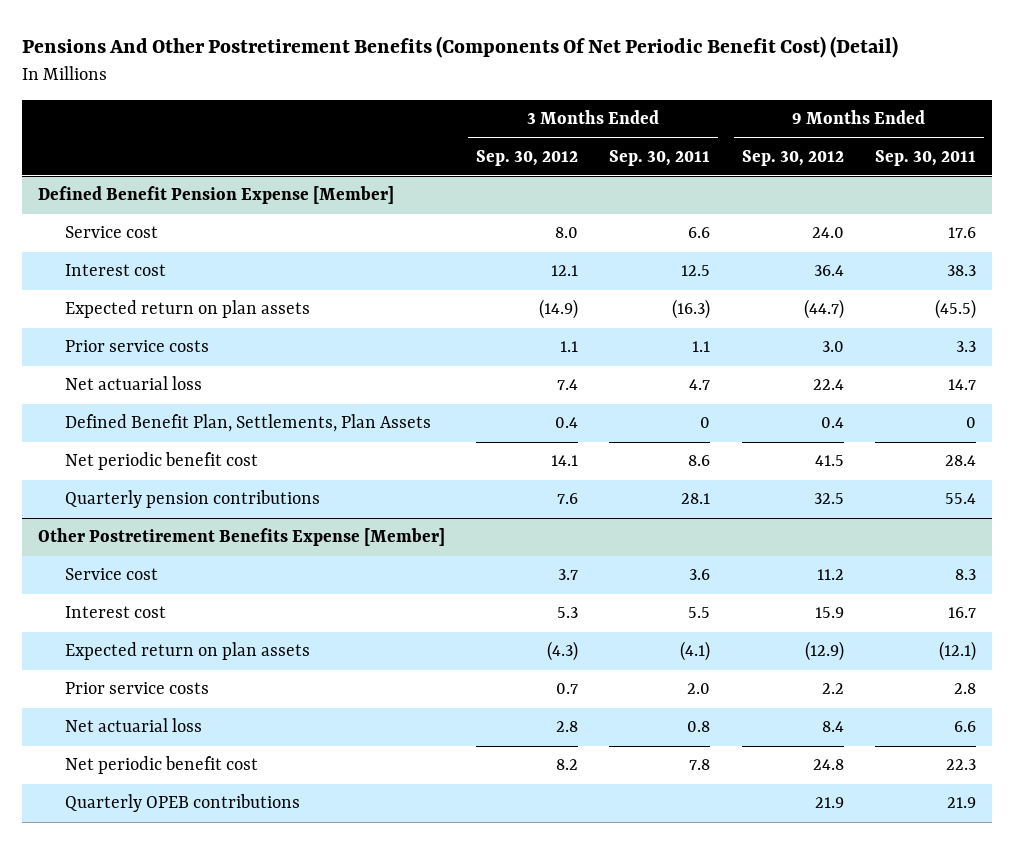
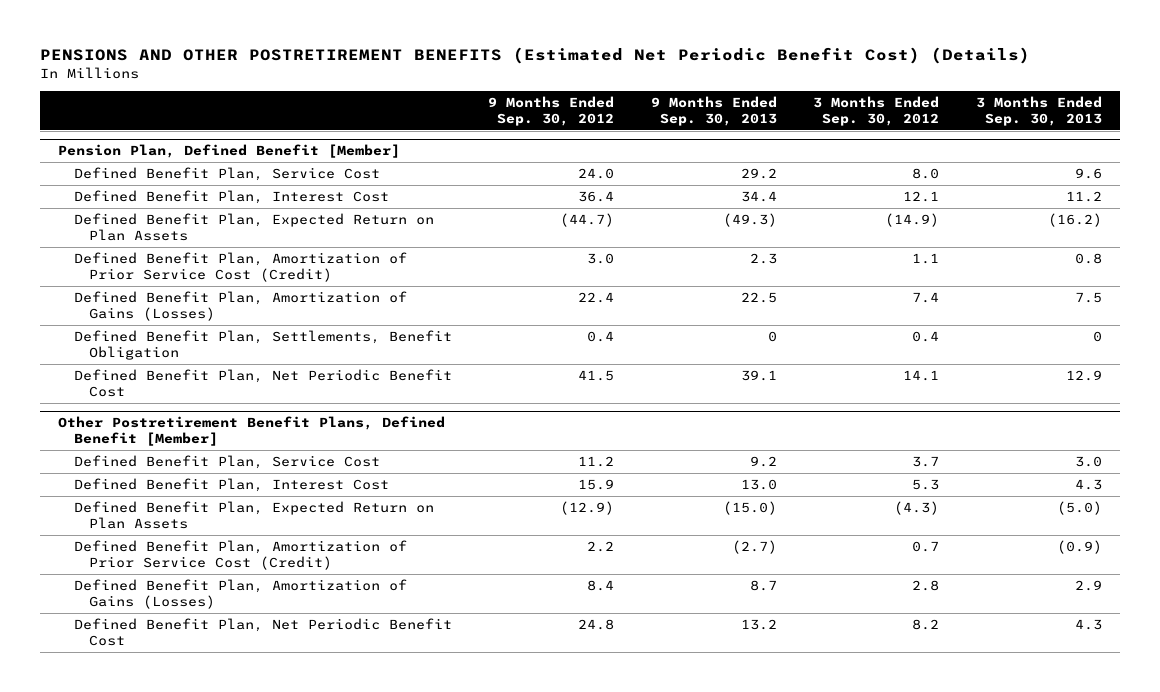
- Pensions And Other Postretirement Benefits (Components Of Net Periodic Benefit Cost) (Detail)
+ PENSIONS AND OTHER POSTRETIREMENT BENEFITS (Estimated Net Periodic Benefit Cost) (Details)
- | 3 Months Ended Sep. 30, 2012 | 3 Months Ended Sep. 30, 2011 | 9 Months Ended Sep. 30, 2012 | 9 Months Ended Sep. 30, 2011
+ | 9 Months Ended Sep. 30, 2012 | 9 Months Ended Sep. 30, 2013 | 3 Months Ended Sep. 30, 2012 | 3 Months Ended Sep. 30, 2013
- Defined Benefit Pension Expense [Member]
- Service cost | 8.0 | 6.6 | 24.0 | 17.6
- Interest cost | 12.1 | 12.5 | 36.4 | 38.3
- Expected return on plan assets | (14.9) | (16.3) | (44.7) | (45.5)
- Prior service costs | 1.1 | 1.1 | 3.0 | 3.3
- Net actuarial loss | 7.4 | 4.7 | 22.4 | 14.7
- Defined Benefit Plan, Settlements, Plan Assets | 0.4 | 0 | 0.4 | 0
- Net periodic benefit cost | 14.1 | 8.6 | 41.5 | 28.4
- Quarterly pension contributions | 7.6 | 28.1 | 32.5 | 55.4
- Other Postretirement Benefits Expense [Member]
- Service cost | 3.7 | 3.6 | 11.2 | 8.3
- Interest cost | 5.3 | 5.5 | 15.9 | 16.7
- Expected return on plan assets | (4.3) | (4.1) | (12.9) | (12.1)
- Prior service costs | 0.7 | 2.0 | 2.2 | 2.8
- Net actuarial loss | 2.8 | 0.8 | 8.4 | 6.6
- Net periodic benefit cost | 8.2 | 7.8 | 24.8 | 22.3
- Quarterly OPEB contributions | | | 21.9 | 21.9
+ Pension Plan, Defined Benefit [Member]
+ Defined Benefit Plan, Service Cost | 24.0 | 29.2 | 8.0 | 9.6
+ Defined Benefit Plan, Interest Cost | 36.4 | 34.4 | 12.1 | 11.2
+ Defined Benefit Plan, Expected Return on Plan Assets | (44.7) | (49.3) | (14.9) | (16.2)
+ Defined Benefit Plan, Amortization of Prior Service Cost (Credit) | 3.0 | 2.3 | 1.1 | 0.8
+ Defined Benefit Plan, Amortization of Gains (Losses) | 22.4 | 22.5 | 7.4 | 7.5
+ Defined Benefit Plan, Settlements, Benefit Obligation | 0.4 | 0 | 0.4 | 0
+ Defined Benefit Plan, Net Periodic Benefit Cost | 41.5 | 39.1 | 14.1 | 12.9
+ Other Postretirement Benefit Plans, Defined Benefit [Member]
+ Defined Benefit Plan, Service Cost | 11.2 | 9.2 | 3.7 | 3.0
+ Defined Benefit Plan, Interest Cost | 15.9 | 13.0 | 5.3 | 4.3
+ Defined Benefit Plan, Expected Return on Plan Assets | (12.9) | (15.0) | (4.3) | (5.0)
+ Defined Benefit Plan, Amortization of Prior Service Cost (Credit) | 2.2 | (2.7) | 0.7 | (0.9)
+ Defined Benefit Plan, Amortization of Gains (Losses) | 8.4 | 8.7 | 2.8 | 2.9
+ Defined Benefit Plan, Net Periodic Benefit Cost | 24.8 | 13.2 | 8.2 | 4.3

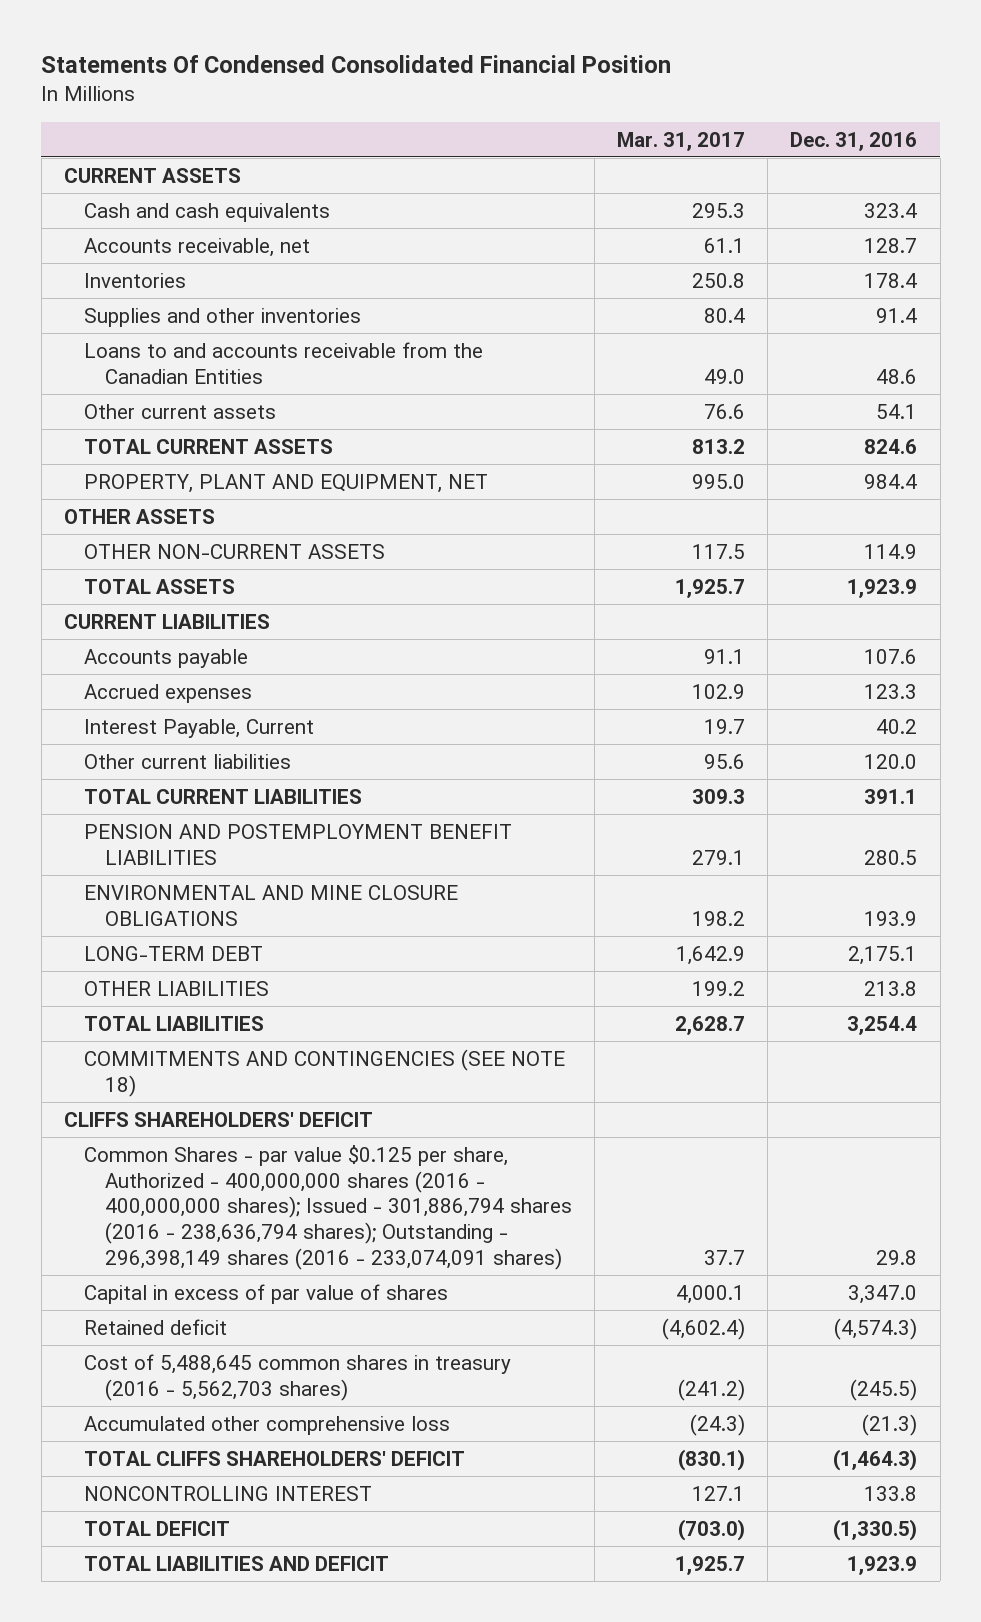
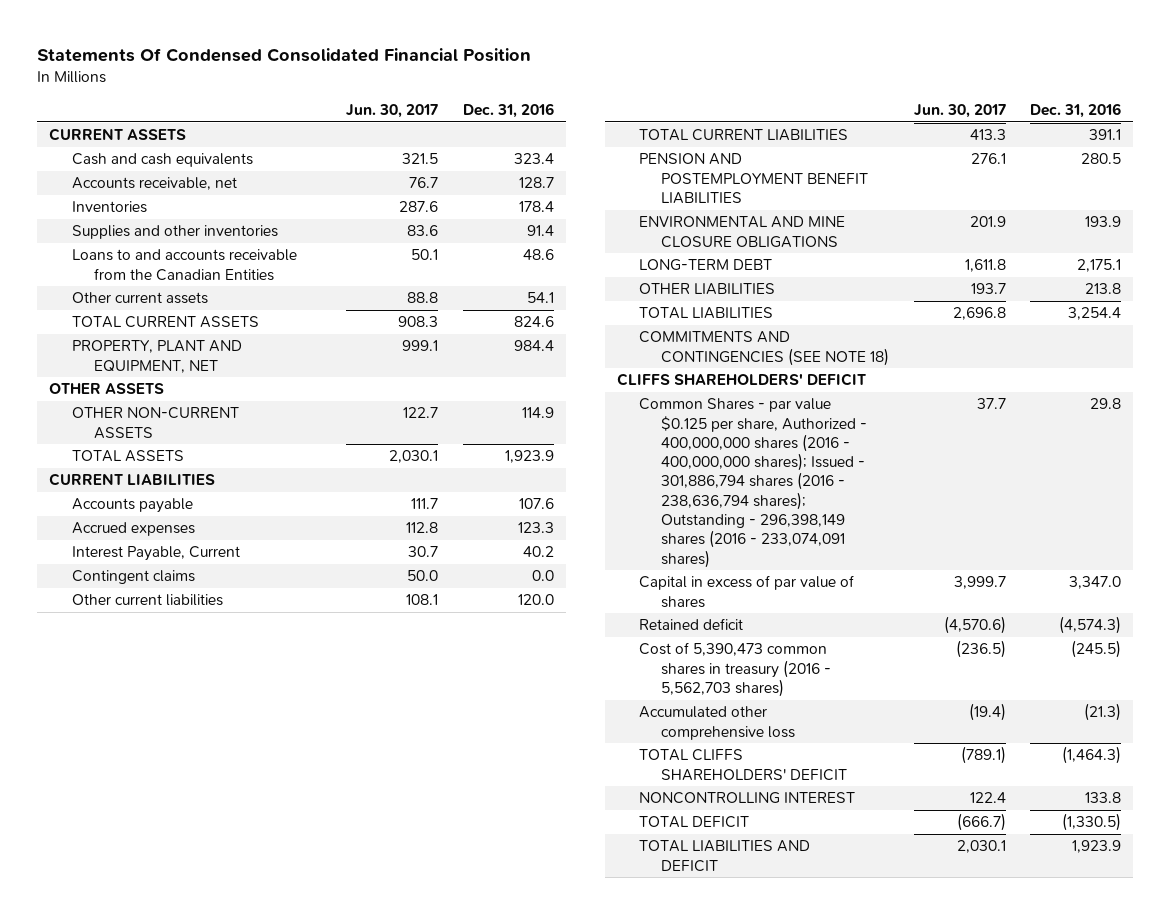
- | Mar. 31, 2017 | Dec. 31, 2016
+ | Jun. 30, 2017 | Dec. 31, 2016
+ Contingent claims | 50.0 | 0.0
- Cost of 5,488,645 common shares in treasury (2016 - 5,562,703 shares) | (241.2) | (245.5)
+ Cost of 5,390,473 common shares in treasury (2016 - 5,562,703 shares) | (236.5) | (245.5)

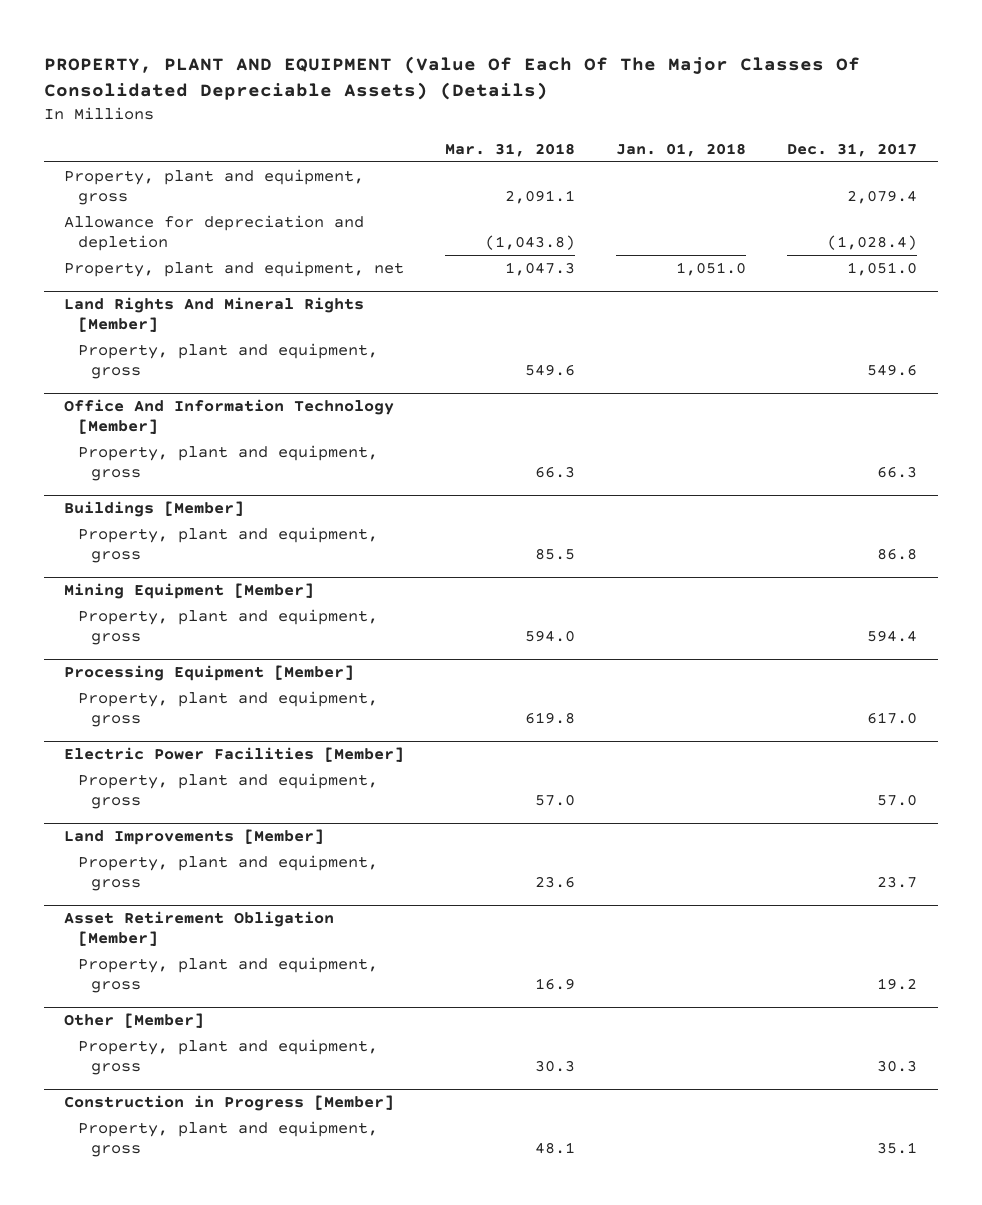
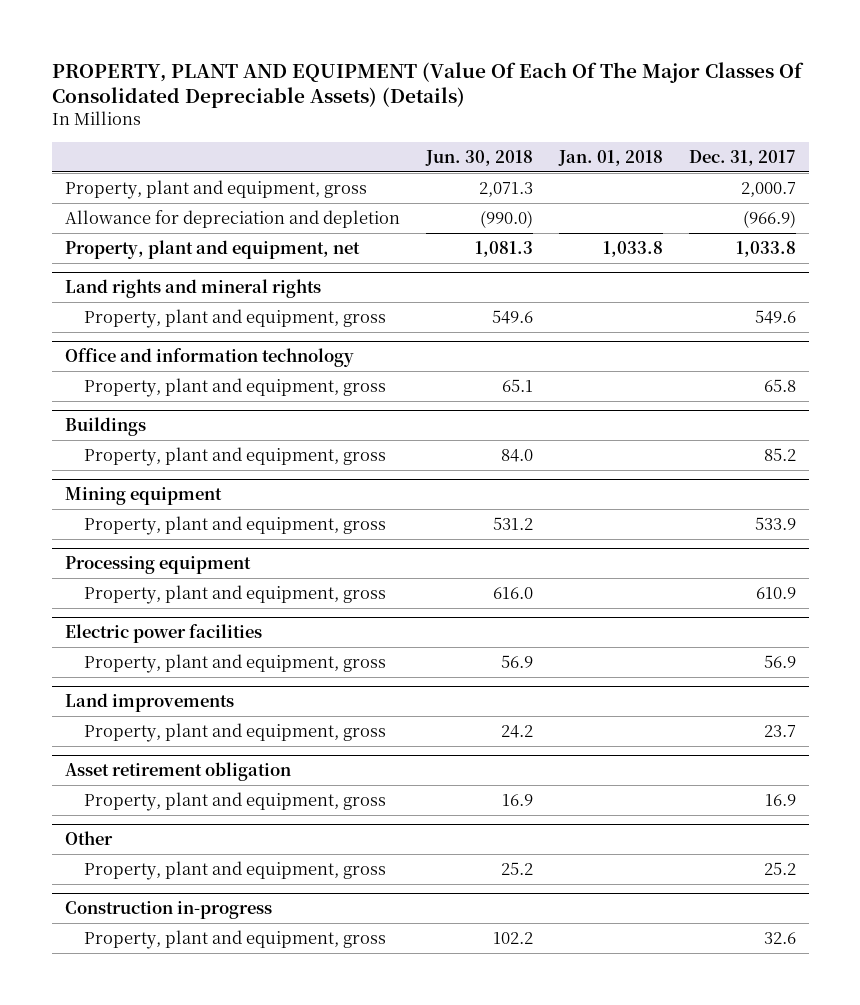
- | Mar. 31, 2018 | Jan. 01, 2018 | Dec. 31, 2017
+ | Jun. 30, 2018 | Jan. 01, 2018 | Dec. 31, 2017
- Property, plant and equipment, gross | 2,091.1 | | 2,079.4
- Allowance for depreciation and depletion | (1,043.8) | | (1,028.4)
- Property, plant and equipment, net | 1,047.3 | 1,051.0 | 1,051.0
- Land Rights And Mineral Rights [Member]
+ Property, plant and equipment, gross | 2,071.3 | | 2,000.7
+ Allowance for depreciation and depletion | (990.0) | | (966.9)
+ Property, plant and equipment, net | 1,081.3 | 1,033.8 | 1,033.8
+ Land rights and mineral rights
- Office And Information Technology [Member]
- Property, plant and equipment, gross | 66.3 | | 66.3
- Buildings [Member]
- Property, plant and equipment, gross | 85.5 | | 86.8
- Mining Equipment [Member]
- Property, plant and equipment, gross | 594.0 | | 594.4
- Processing Equipment [Member]
- Property, plant and equipment, gross | 619.8 | | 617.0
- Electric Power Facilities [Member]
- Property, plant and equipment, gross | 57.0 | | 57.0
- Land Improvements [Member]
+ Office and information technology
+ Property, plant and equipment, gross | 65.1 | | 65.8
+ Buildings
+ Property, plant and equipment, gross | 84.0 | | 85.2
+ Mining equipment
+ Property, plant and equipment, gross | 531.2 | | 533.9
+ Processing equipment
+ Property, plant and equipment, gross | 616.0 | | 610.9
+ Electric power facilities
+ Property, plant and equipment, gross | 56.9 | | 56.9
+ Land improvements
- Asset Retirement Obligation [Member]
- Property, plant and equipment, gross | 16.9 | | 19.2
- Other [Member]
- Property, plant and equipment, gross | 30.3 | | 30.3
- Construction in Progress [Member]
- Property, plant and equipment, gross | 48.1 | | 35.1
+ Asset retirement obligation
+ Property, plant and equipment, gross | 16.9 | | 16.9
+ Other
+ Property, plant and equipment, gross | 25.2 | | 25.2
+ Construction in-progress
+ Property, plant and equipment, gross | 102.2 | | 32.6

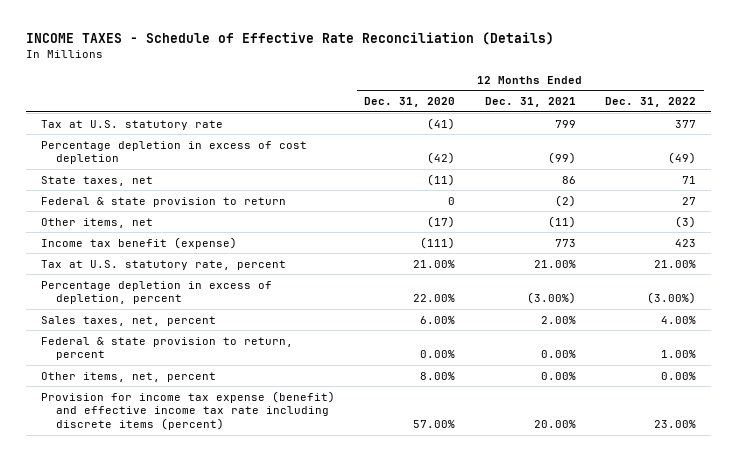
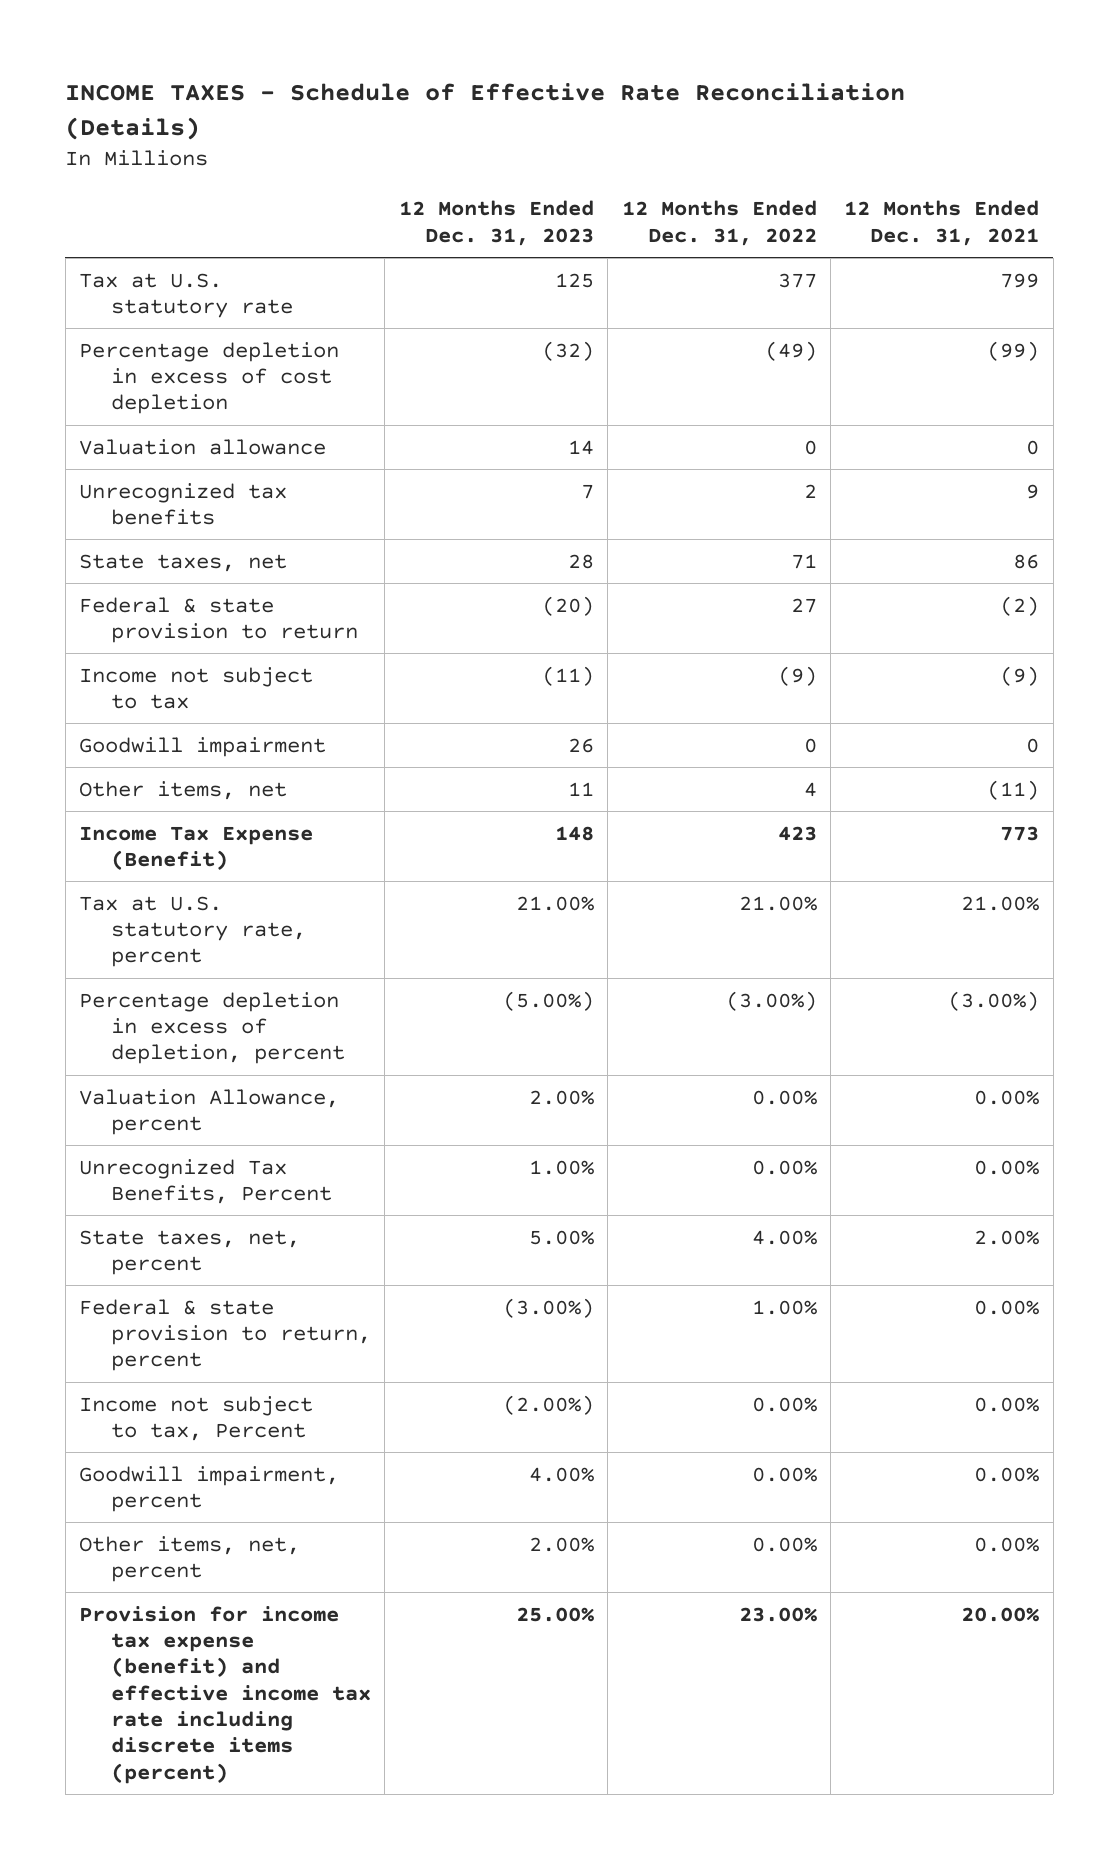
- | 12 Months Ended Dec. 31, 2020 | 12 Months Ended Dec. 31, 2021 | 12 Months Ended Dec. 31, 2022
+ | 12 Months Ended Dec. 31, 2023 | 12 Months Ended Dec. 31, 2022 | 12 Months Ended Dec. 31, 2021
+ Valuation allowance | 14 | 0 | 0
+ Unrecognized tax benefits | 7 | 2 | 9
- Other items, net | (17) | (11) | (3)
- Income tax benefit (expense) | (111) | 773 | 423
+ Income not subject to tax | (11) | (9) | (9)
+ Goodwill impairment | 26 | 0 | 0
+ Other items, net | 11 | 4 | (11)
+ Income Tax Expense (Benefit) | 148 | 423 | 773
- Sales taxes, net, percent | 6.00% | 2.00% | 4.00%
+ Valuation Allowance, percent | 2.00% | 0.00% | 0.00%
+ Unrecognized Tax Benefits, Percent | 1.00% | 0.00% | 0.00%
+ State taxes, net, percent | 5.00% | 4.00% | 2.00%
+ Income not subject to tax, Percent | (2.00%) | 0.00% | 0.00%
+ Goodwill impairment, percent | 4.00% | 0.00% | 0.00%

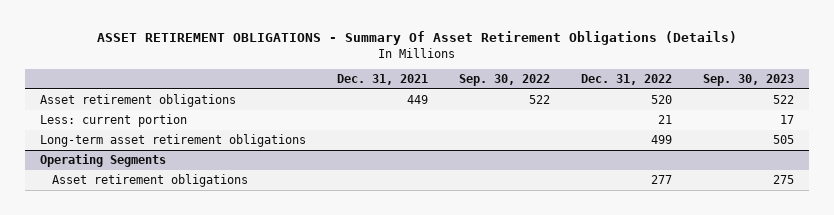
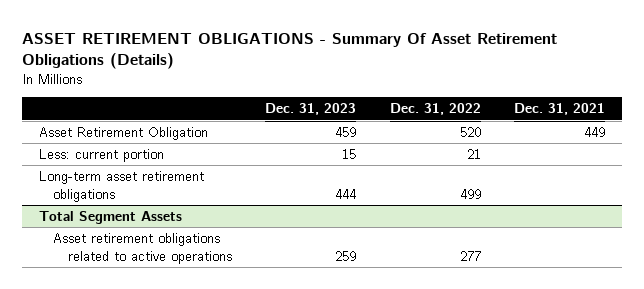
- | Dec. 31, 2021 | Sep. 30, 2022 | Dec. 31, 2022 | Sep. 30, 2023
+ | Dec. 31, 2023 | Dec. 31, 2022 | Dec. 31, 2021
- Asset retirement obligations | 449 | 522 | 520 | 522
+ Asset Retirement Obligation | 459 | 520 | 449
- Operating Segments
- Asset retirement obligations | | | 277 | 275
+ Total Segment Assets
+ Asset retirement obligations related to active operations | 259 | 277 |

